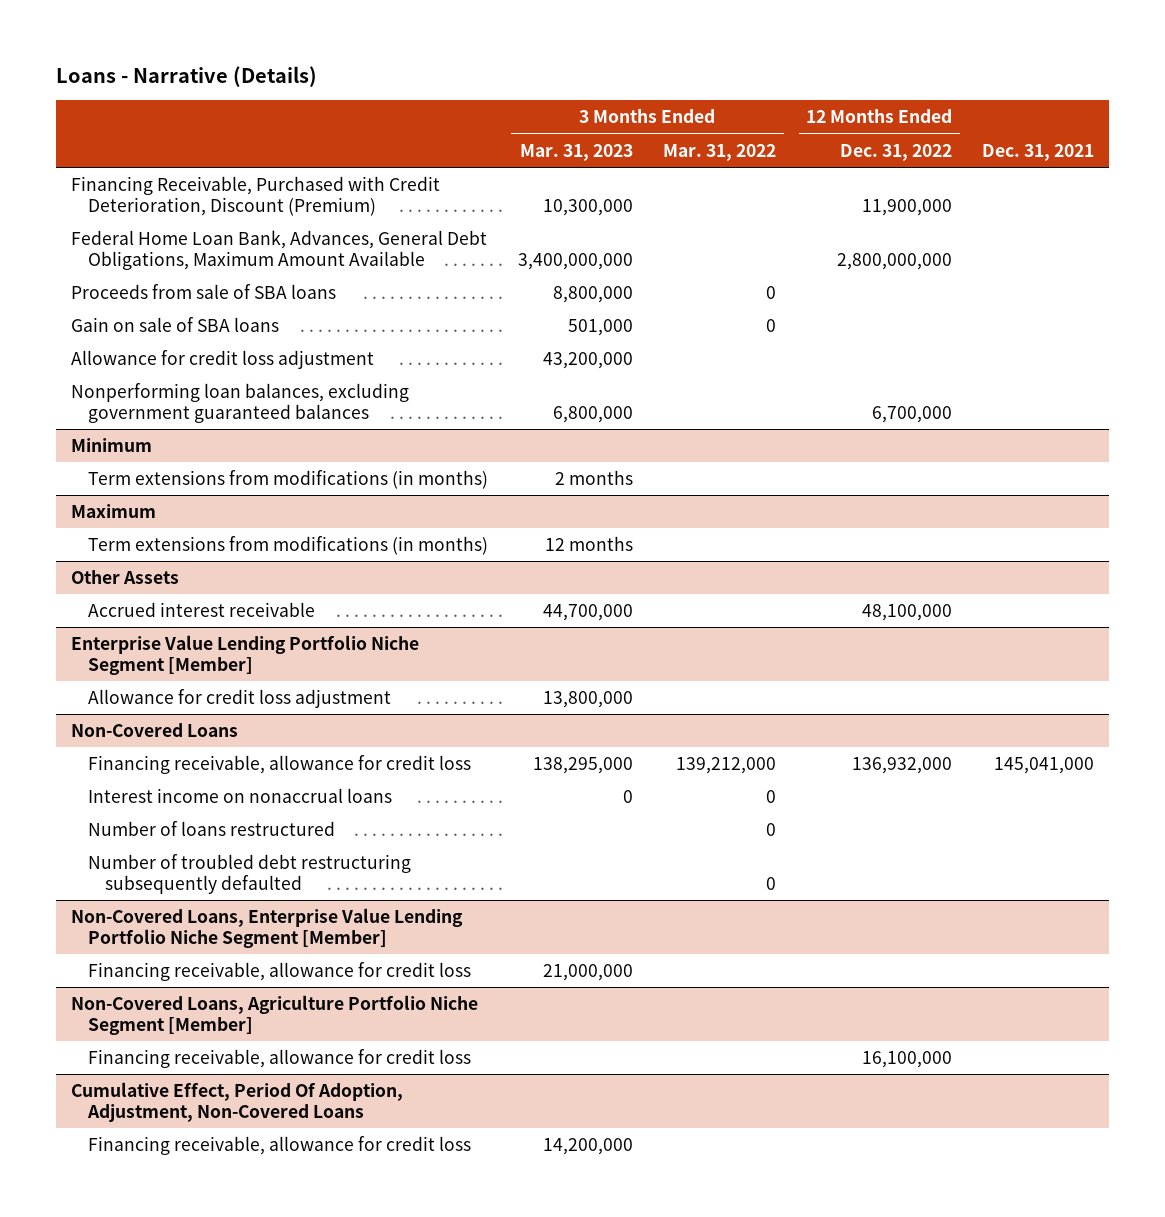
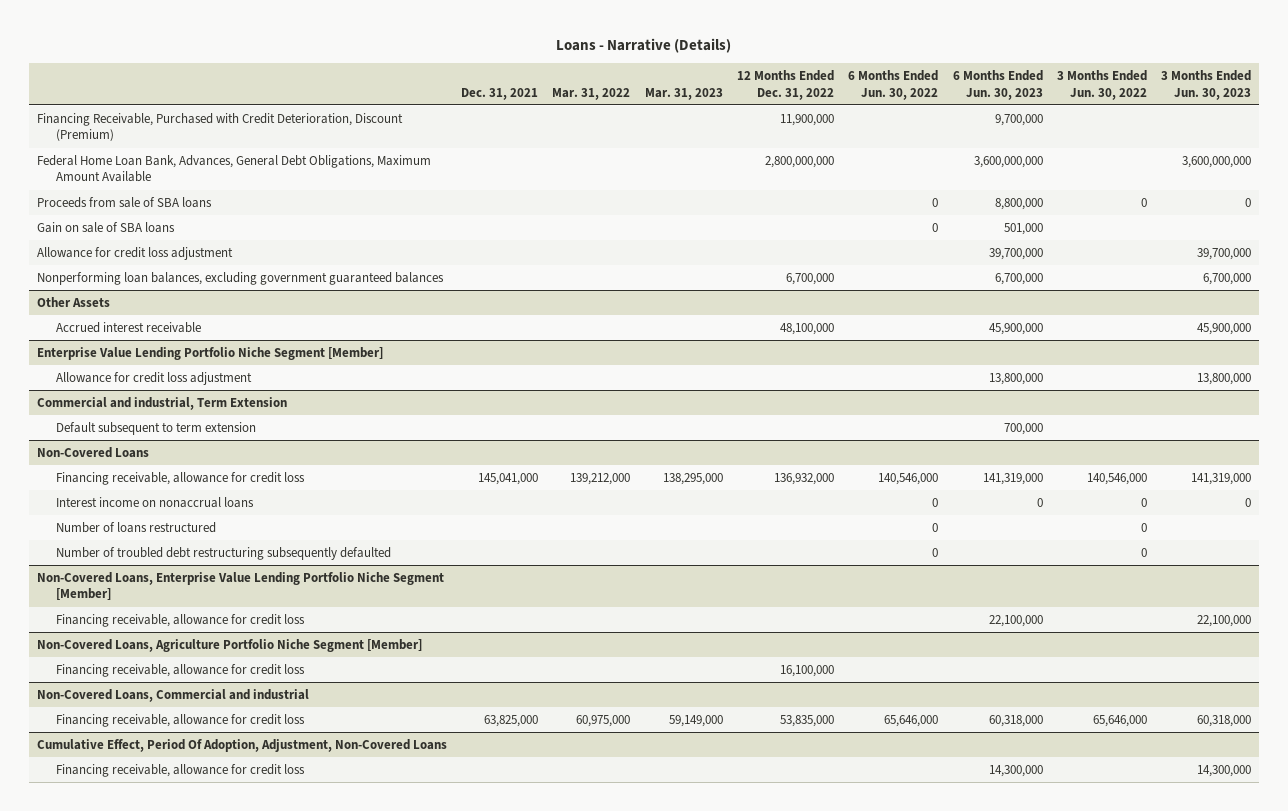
- | 3 Months Ended Mar. 31, 2023 | 3 Months Ended Mar. 31, 2022 | 12 Months Ended Dec. 31, 2022 | Dec. 31, 2021
+ | Dec. 31, 2021 | Mar. 31, 2022 | Mar. 31, 2023 | 12 Months Ended Dec. 31, 2022 | 6 Months Ended Jun. 30, 2022 | 6 Months Ended Jun. 30, 2023 | 3 Months Ended Jun. 30, 2022 | 3 Months Ended Jun. 30, 2023
- Minimum
- Term extensions from modifications (in months) | 2 months | | |
- Maximum
- Term extensions from modifications (in months) | 12 months | | |
+ Commercial and industrial, Term Extension
+ Default subsequent to term extension | | | | | | 700,000 | |
+ Non-Covered Loans, Commercial and industrial
+ Financing receivable, allowance for credit loss | 63,825,000 | 60,975,000 | 59,149,000 | 53,835,000 | 65,646,000 | 60,318,000 | 65,646,000 | 60,318,000

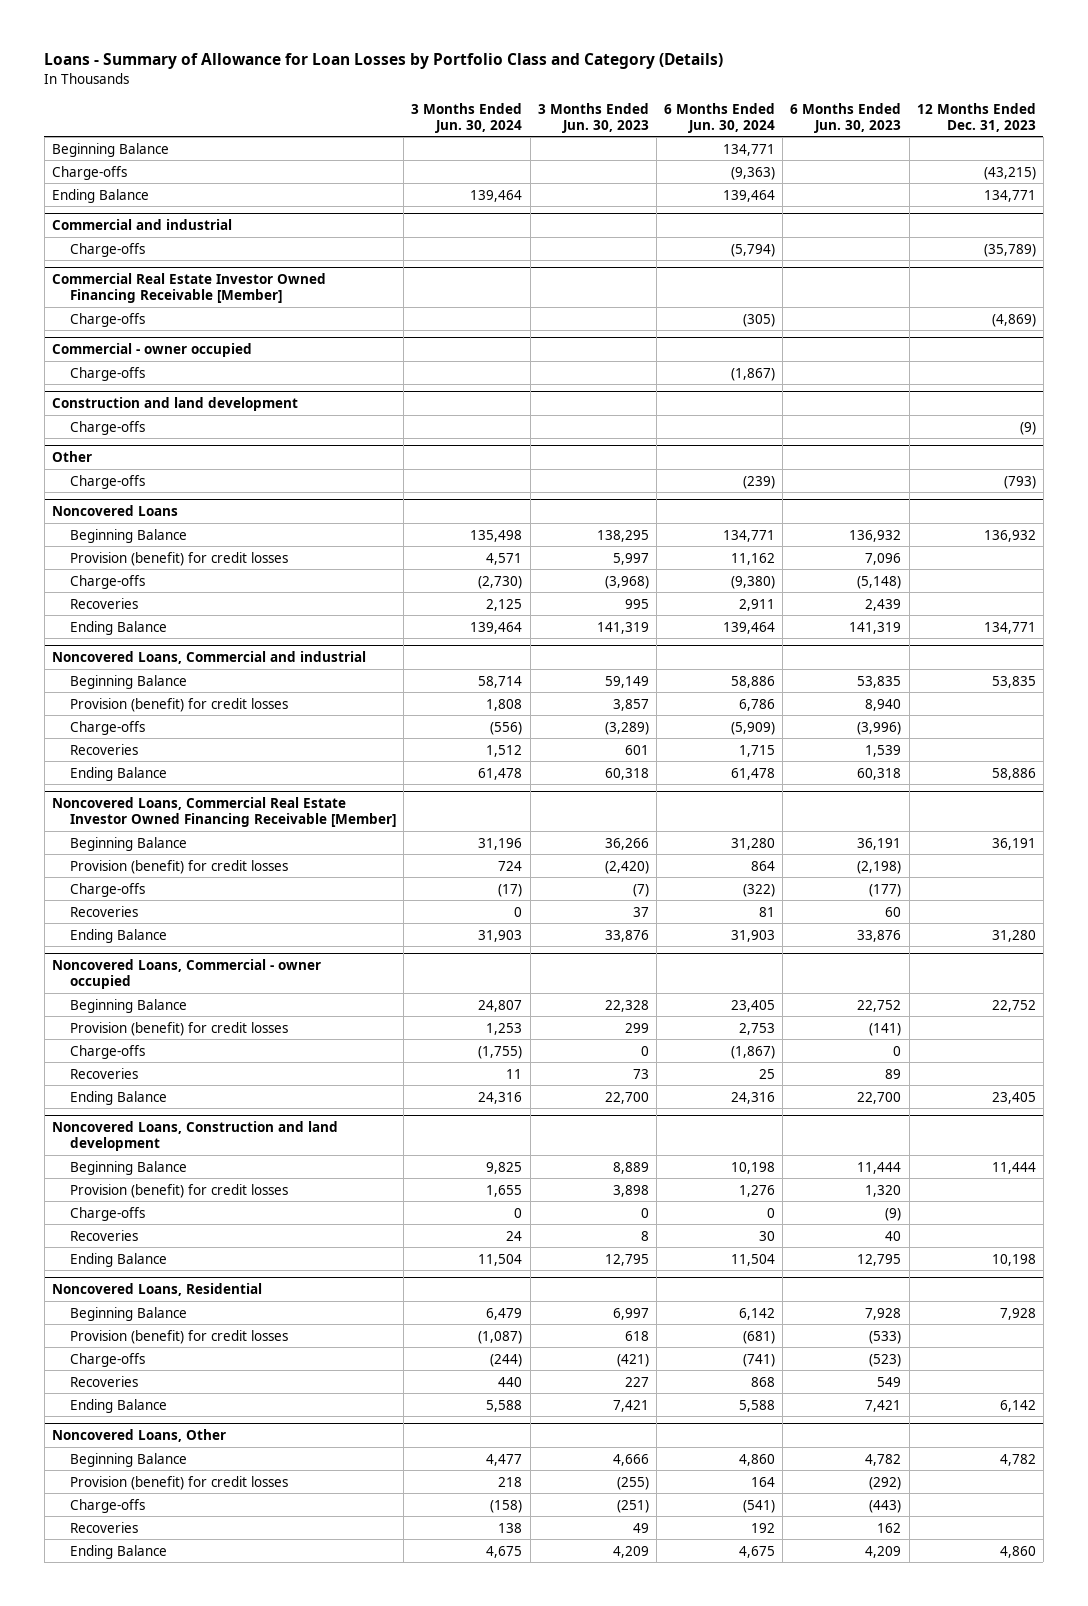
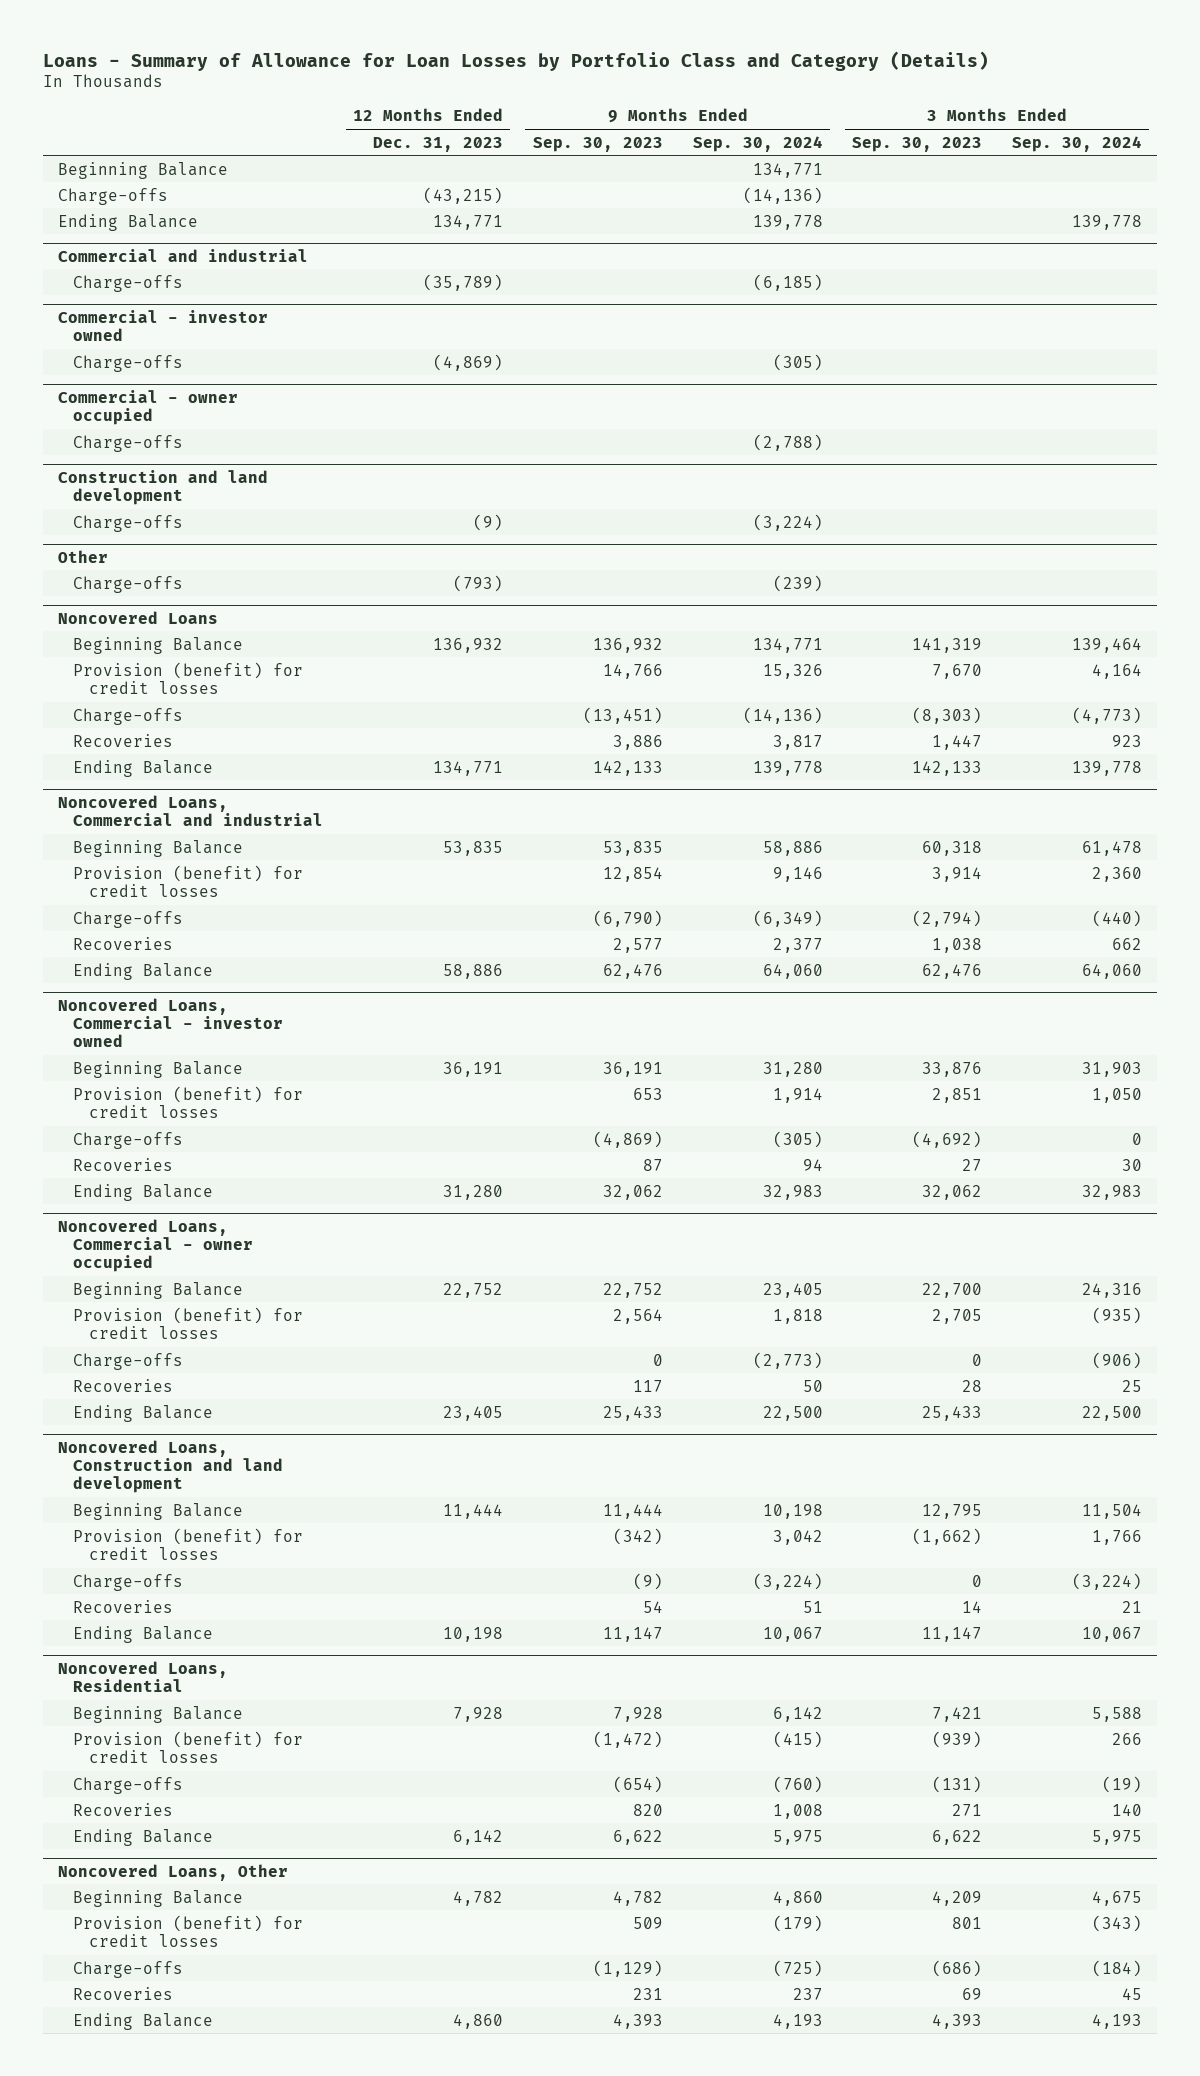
- | 3 Months Ended Jun. 30, 2024 | 3 Months Ended Jun. 30, 2023 | 6 Months Ended Jun. 30, 2024 | 6 Months Ended Jun. 30, 2023 | 12 Months Ended Dec. 31, 2023
+ | 12 Months Ended Dec. 31, 2023 | 9 Months Ended Sep. 30, 2023 | 9 Months Ended Sep. 30, 2024 | 3 Months Ended Sep. 30, 2023 | 3 Months Ended Sep. 30, 2024
- Commercial Real Estate Investor Owned Financing Receivable [Member]
+ Commercial - investor owned
- Noncovered Loans, Commercial Real Estate Investor Owned Financing Receivable [Member]
+ Noncovered Loans, Commercial - investor owned

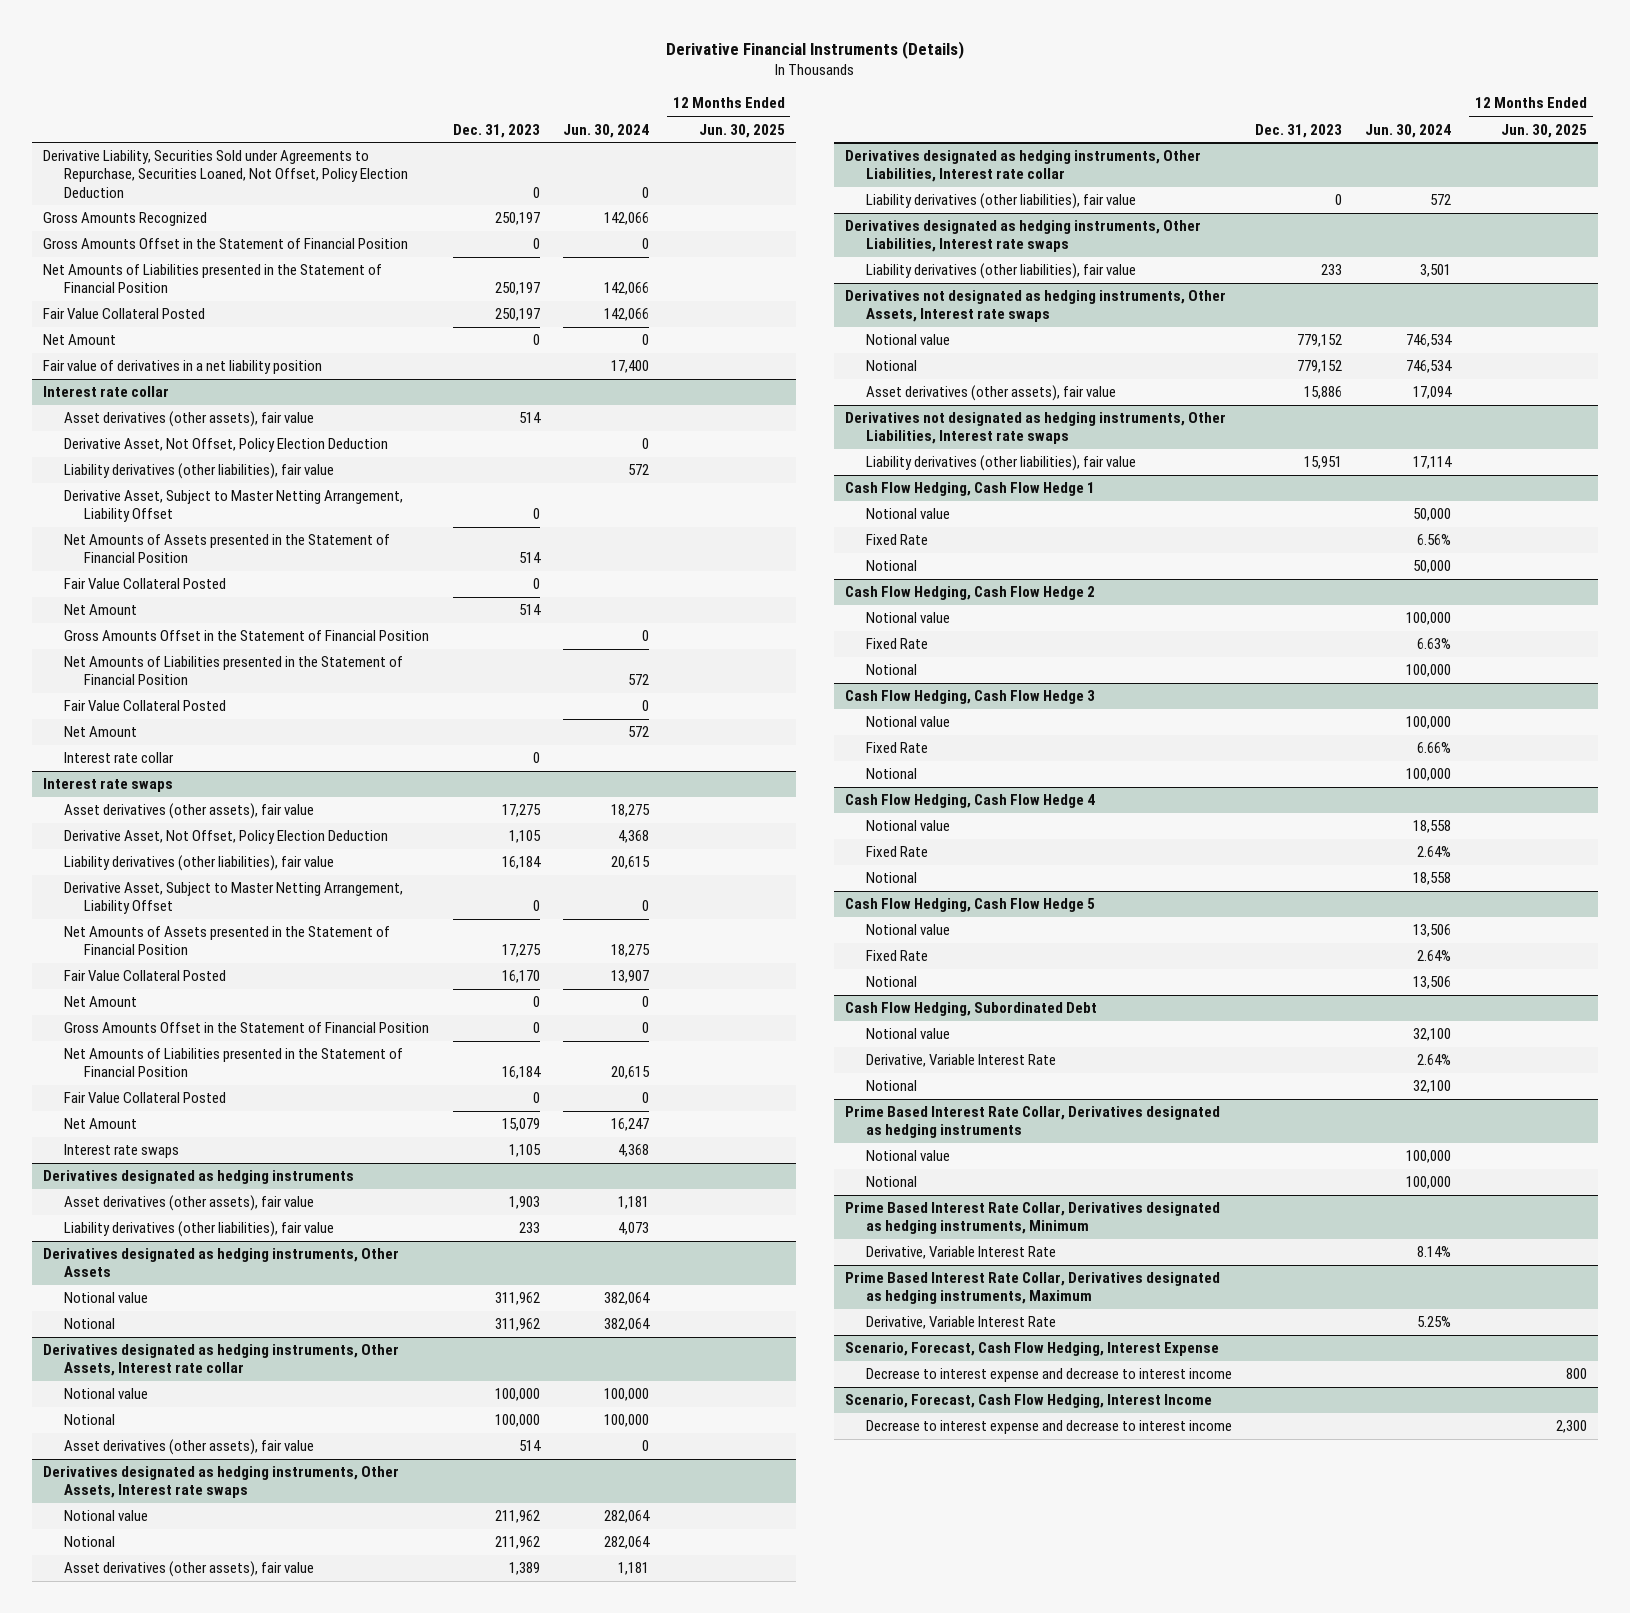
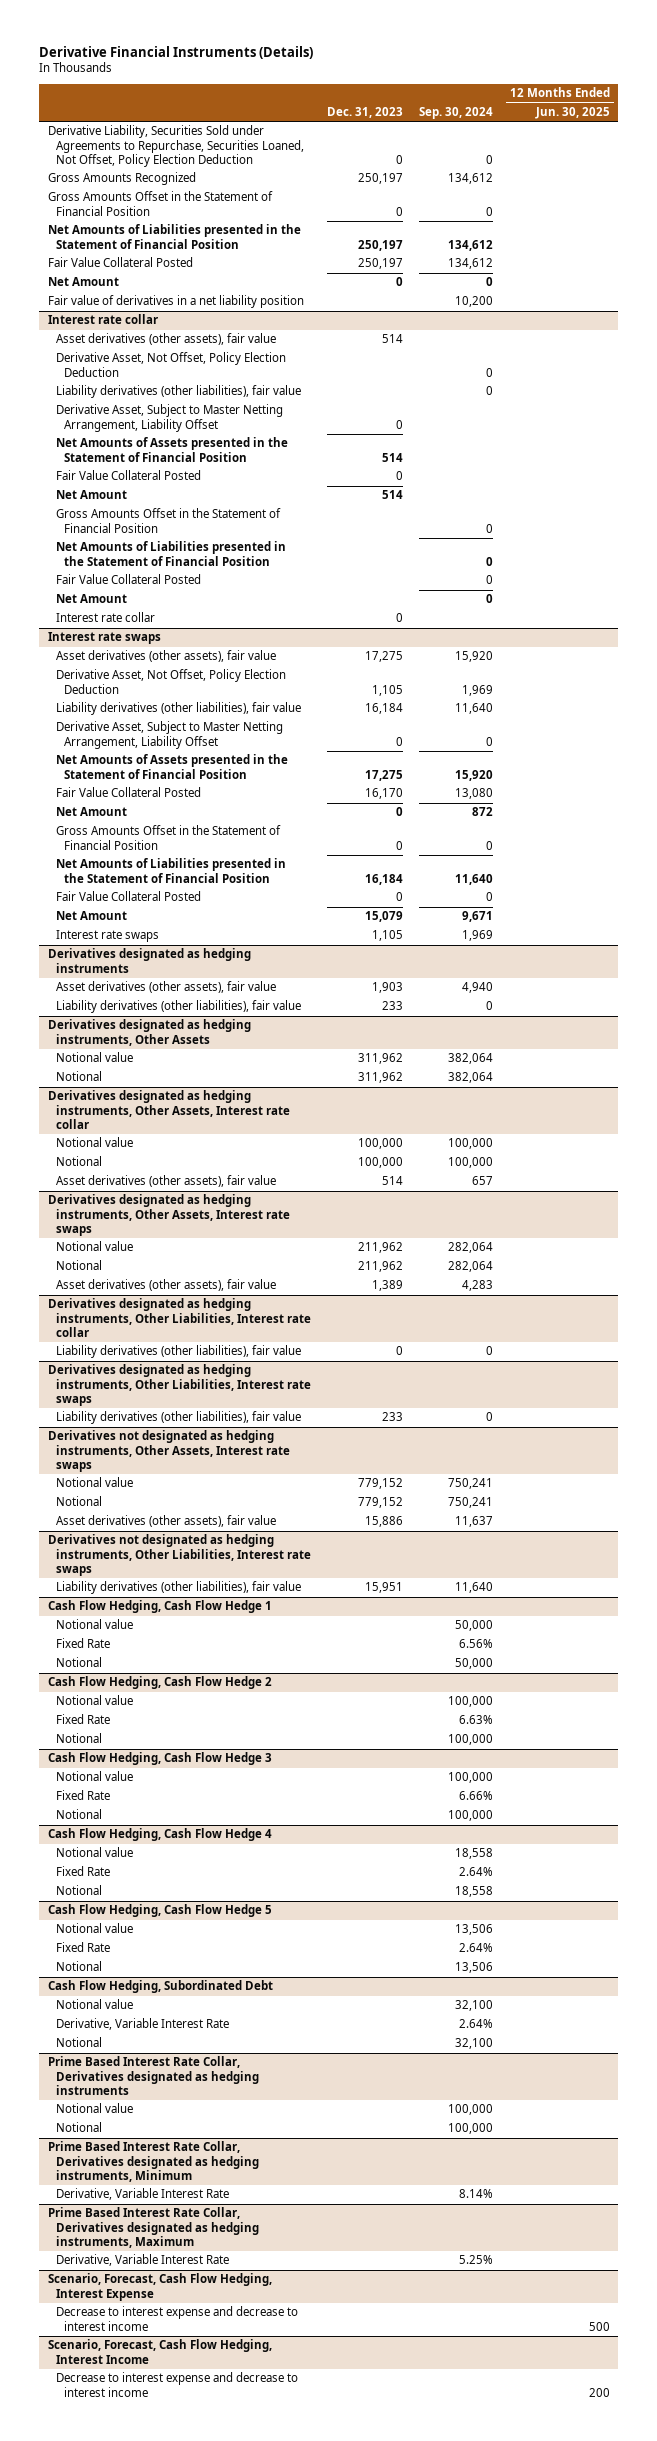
- | Dec. 31, 2023 | Jun. 30, 2024 | 12 Months Ended Jun. 30, 2025
+ | Dec. 31, 2023 | Sep. 30, 2024 | 12 Months Ended Jun. 30, 2025
@ Scenario, Forecast, Cash Flow Hedging, Interest Expense
- Decrease to interest expense and decrease to interest income | | | 800
+ Decrease to interest expense and decrease to interest income | | | 500
@ Scenario, Forecast, Cash Flow Hedging, Interest Income
- Decrease to interest expense and decrease to interest income | | | 2,300
+ Decrease to interest expense and decrease to interest income | | | 200

